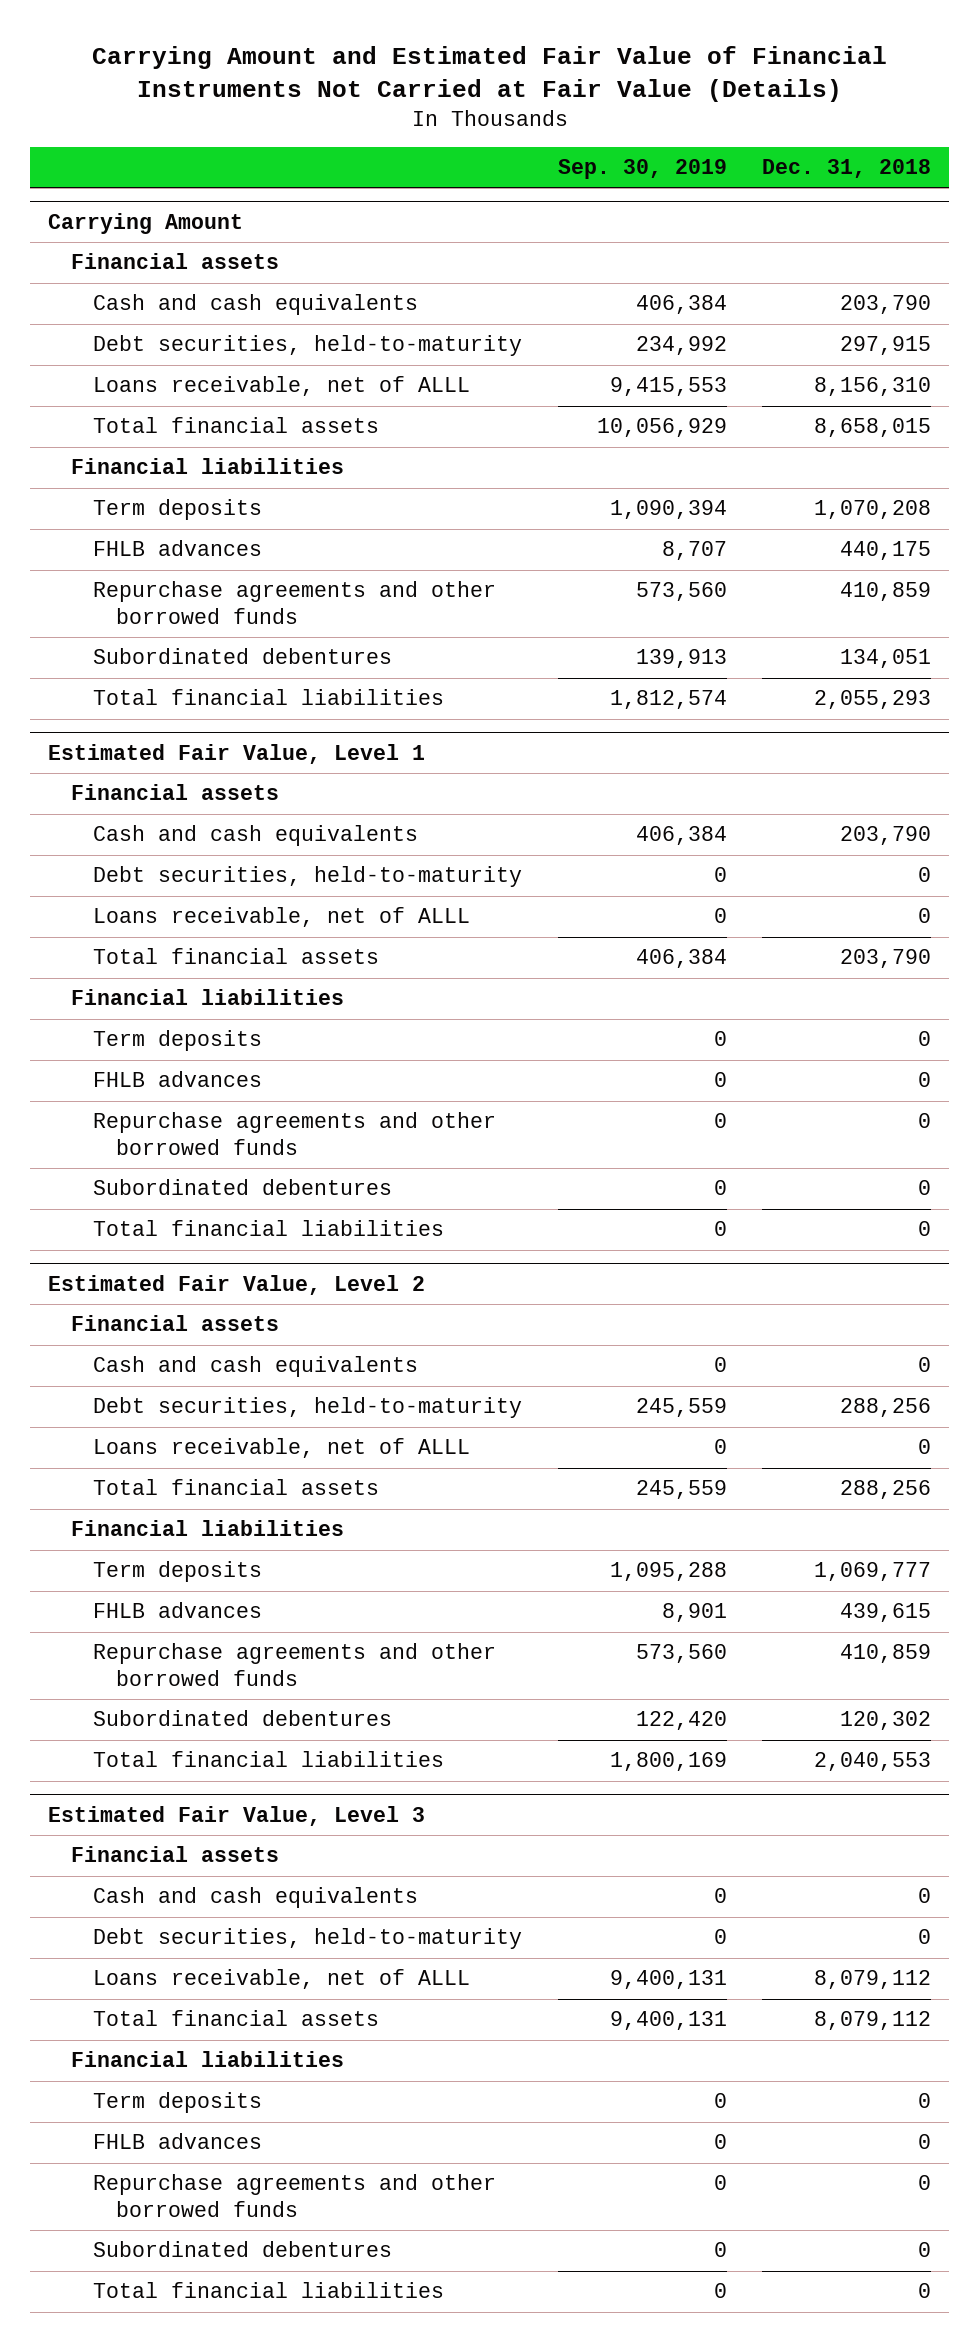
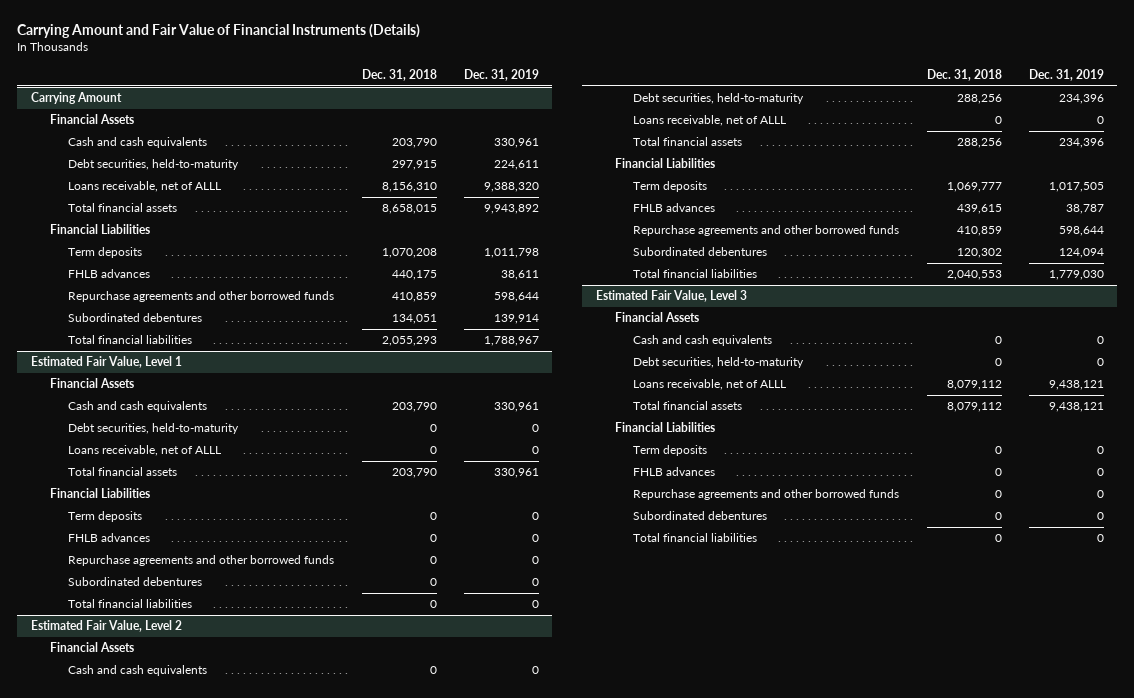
- Carrying Amount and Estimated Fair Value of Financial Instruments Not Carried at Fair Value (Details)
+ Carrying Amount and Fair Value of Financial Instruments (Details)
- | Sep. 30, 2019 | Dec. 31, 2018
+ | Dec. 31, 2018 | Dec. 31, 2019
@ Carrying Amount
- Financial assets
+ Financial Assets
- Financial liabilities
+ Financial Liabilities
@ Estimated Fair Value, Level 1
- Financial assets
+ Financial Assets
- Financial liabilities
+ Financial Liabilities
@ Estimated Fair Value, Level 2
- Financial assets
+ Financial Assets
- Financial liabilities
+ Financial Liabilities
@ Estimated Fair Value, Level 3
- Financial assets
+ Financial Assets
- Financial liabilities
+ Financial Liabilities

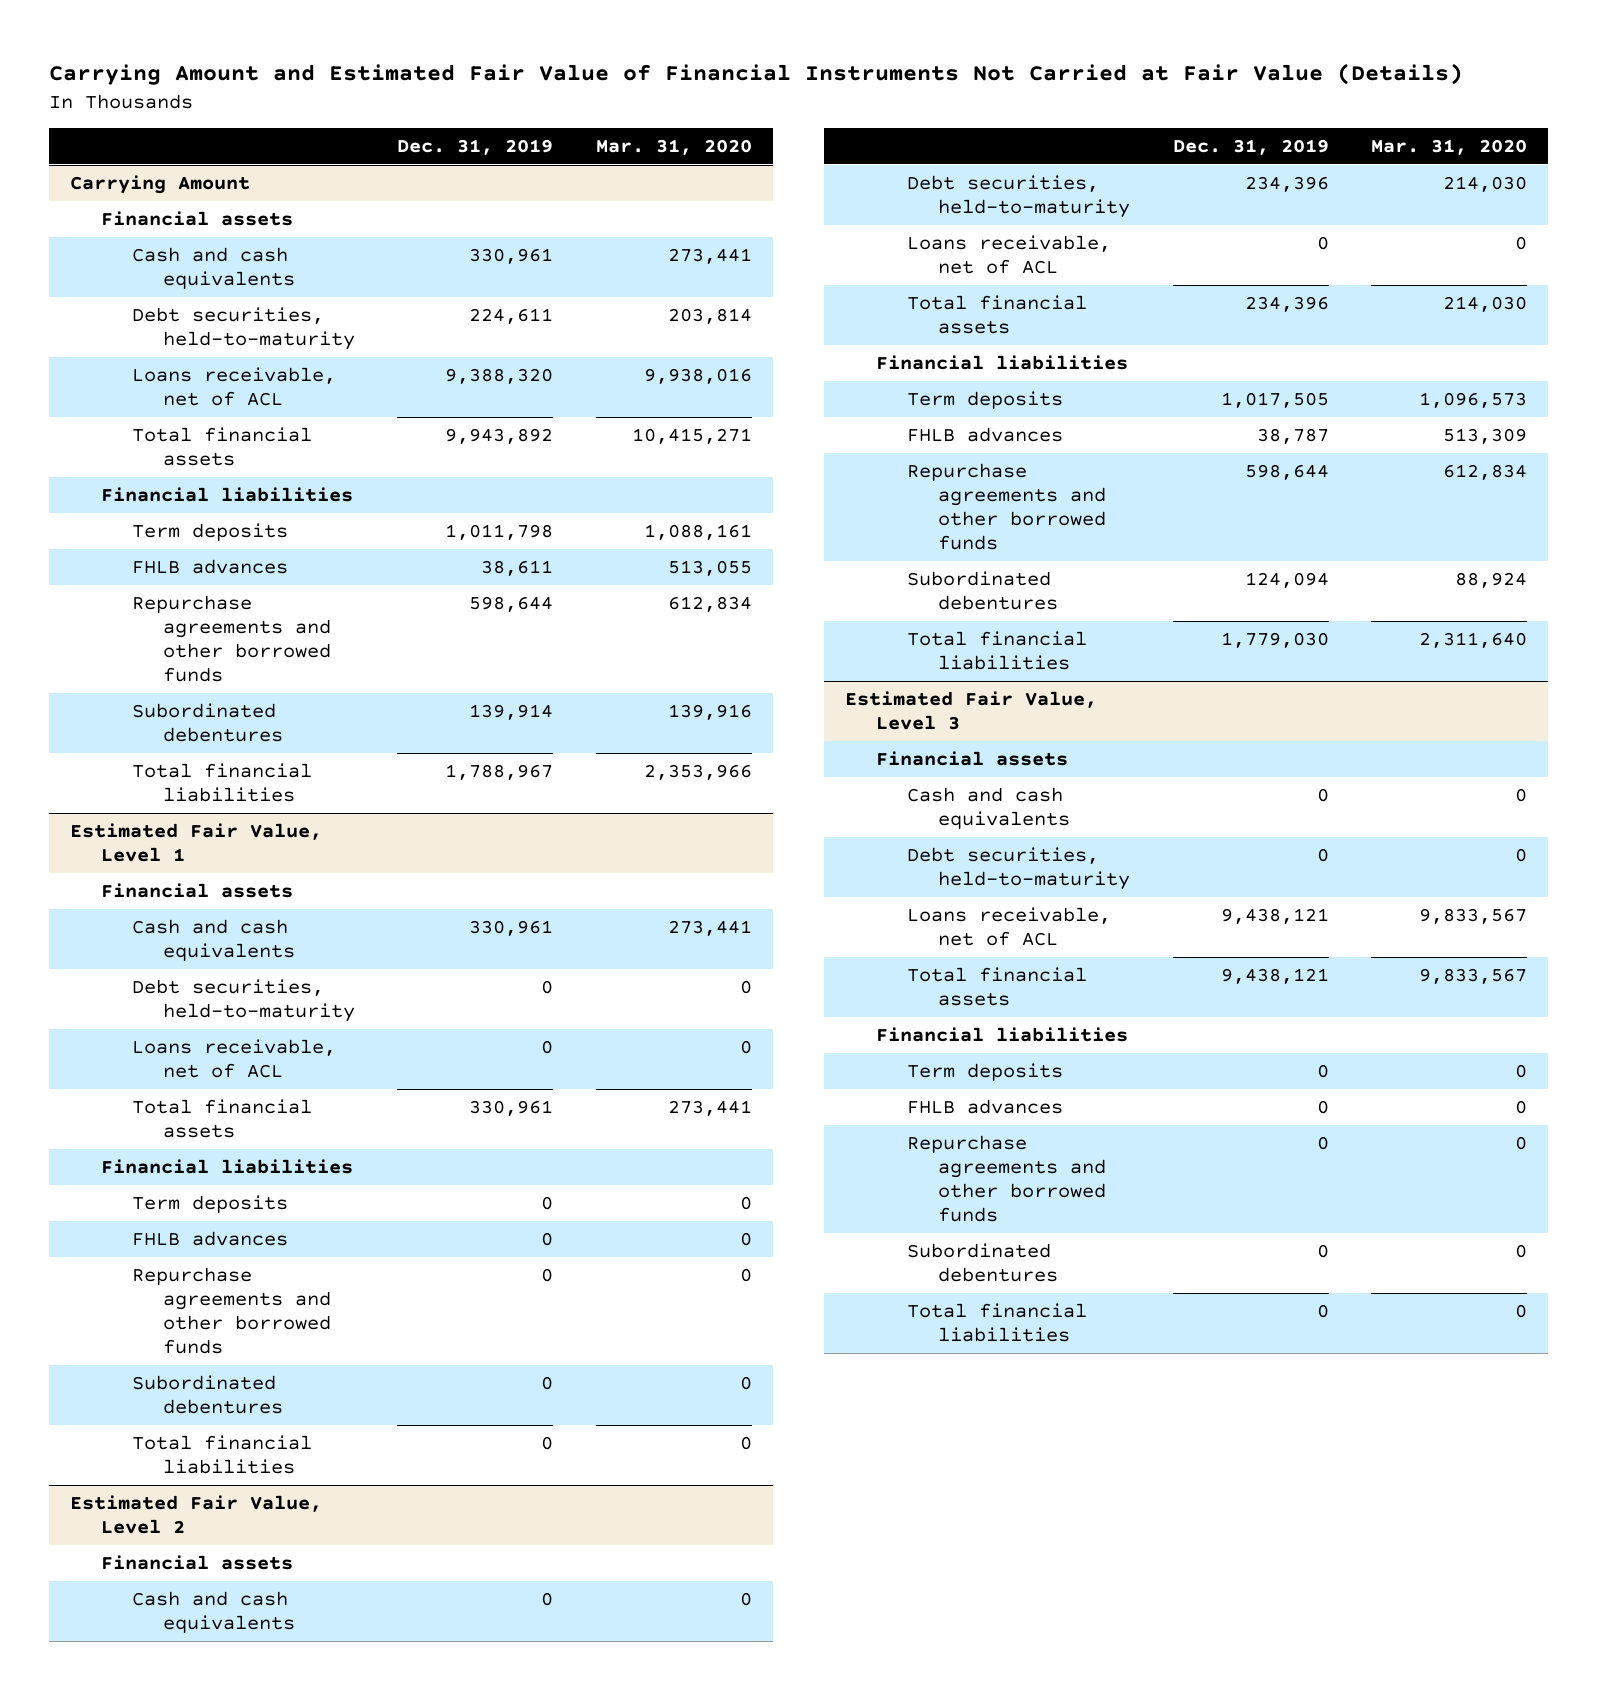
- Carrying Amount and Fair Value of Financial Instruments (Details)
+ Carrying Amount and Estimated Fair Value of Financial Instruments Not Carried at Fair Value (Details)
- | Dec. 31, 2018 | Dec. 31, 2019
+ | Dec. 31, 2019 | Mar. 31, 2020
@ Carrying Amount
- Financial Assets
+ Financial assets
- Loans receivable, net of ALLL | 8,156,310 | 9,388,320
+ Loans receivable, net of ACL | 9,388,320 | 9,938,016
- Financial Liabilities
+ Financial liabilities
@ Estimated Fair Value, Level 1
- Financial Assets
+ Financial assets
- Loans receivable, net of ALLL | 0 | 0
+ Loans receivable, net of ACL | 0 | 0
- Financial Liabilities
+ Financial liabilities
@ Estimated Fair Value, Level 2
- Financial Assets
+ Financial assets
- Loans receivable, net of ALLL | 0 | 0
+ Loans receivable, net of ACL | 0 | 0
- Financial Liabilities
+ Financial liabilities
@ Estimated Fair Value, Level 3
- Financial Assets
+ Financial assets
- Loans receivable, net of ALLL | 8,079,112 | 9,438,121
+ Loans receivable, net of ACL | 9,438,121 | 9,833,567
- Financial Liabilities
+ Financial liabilities

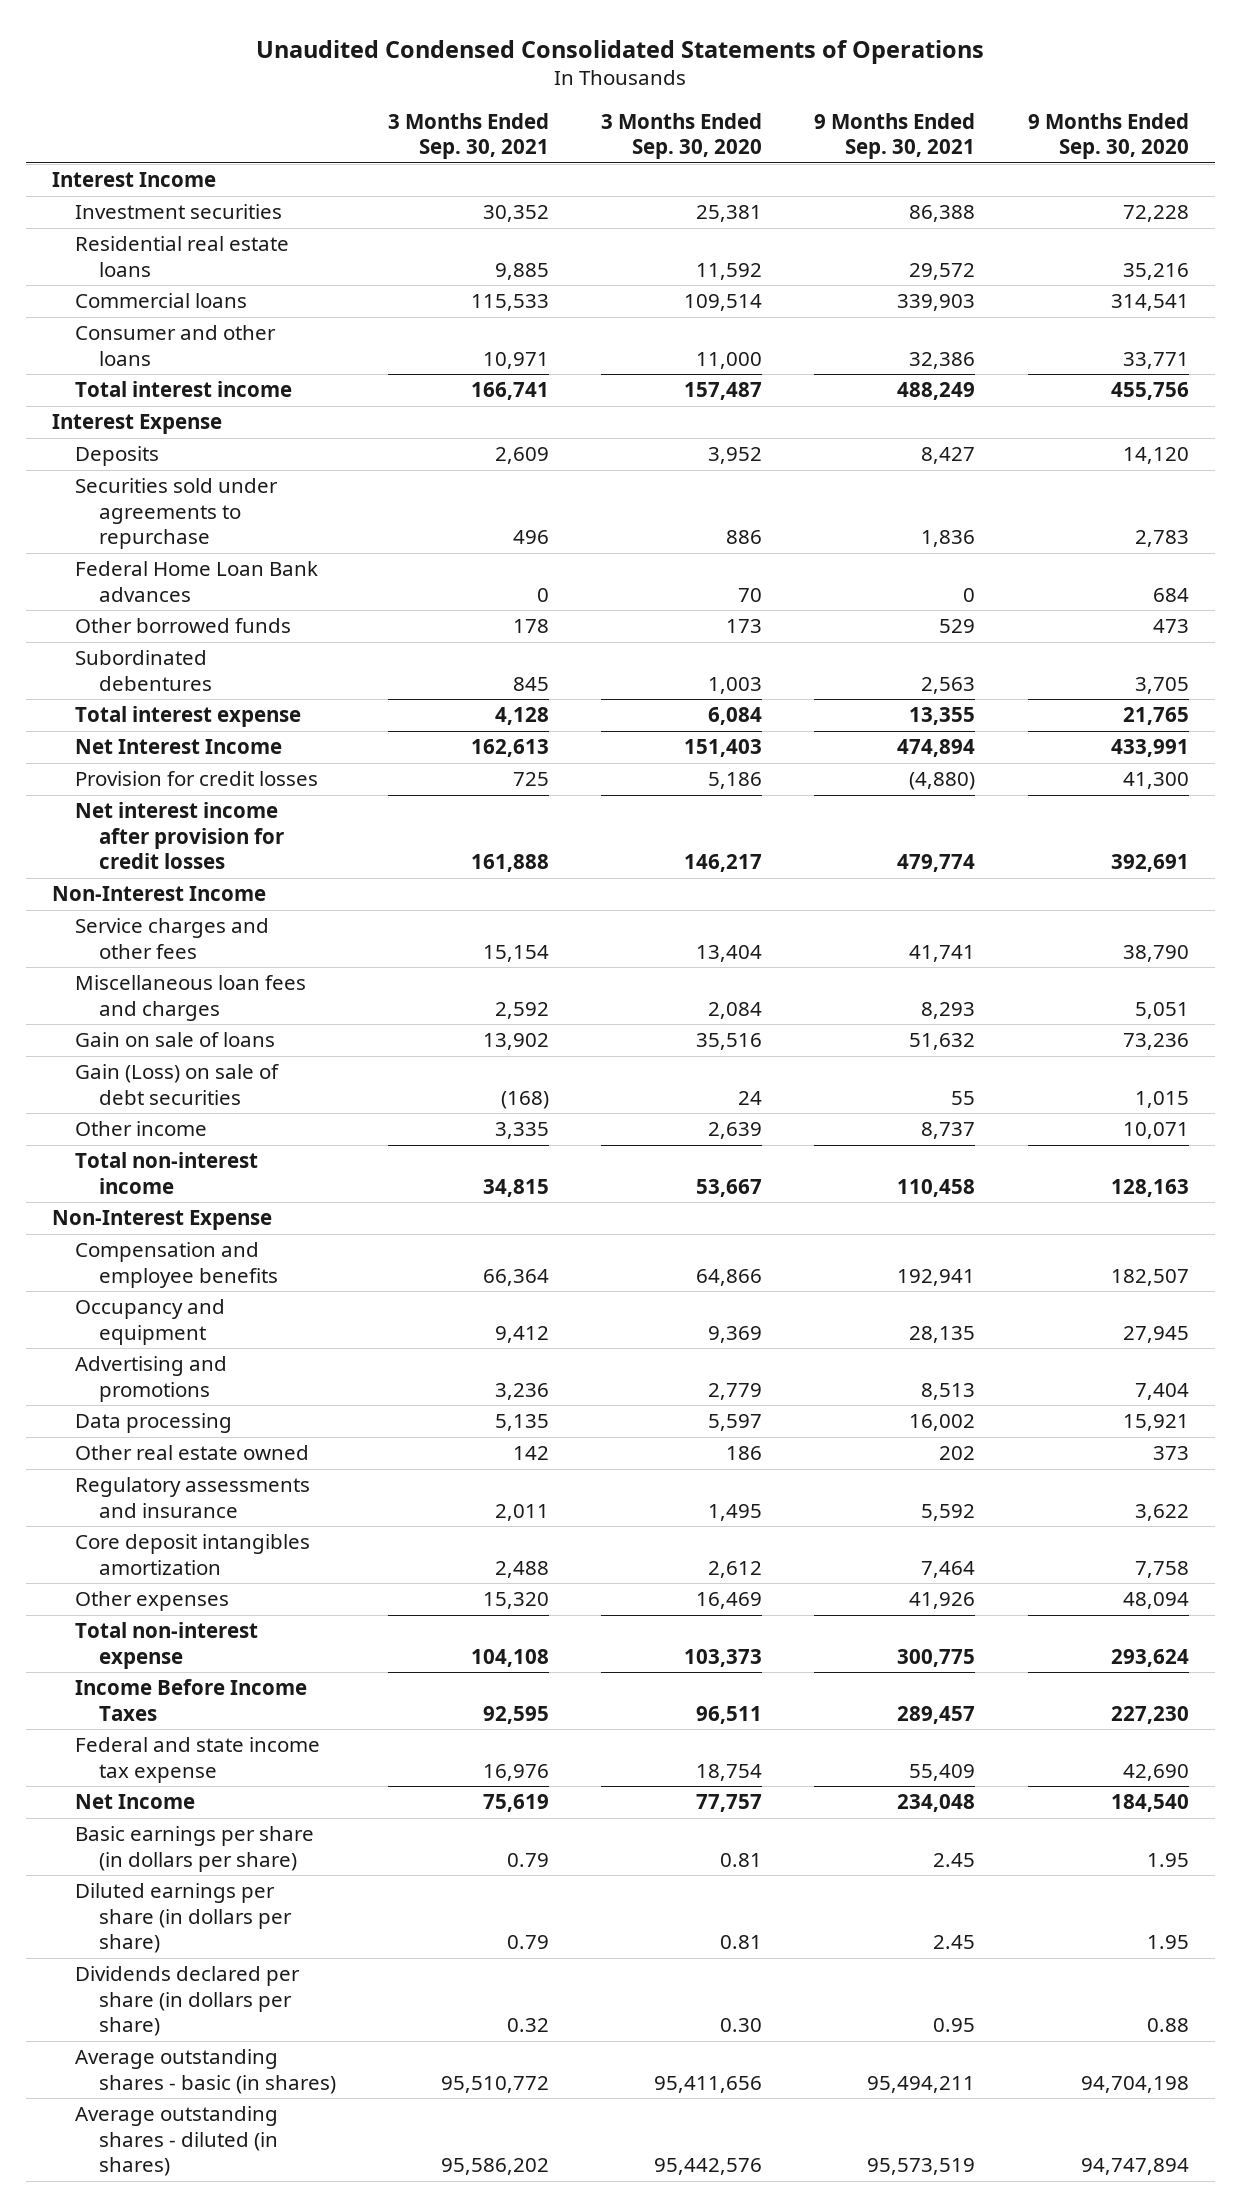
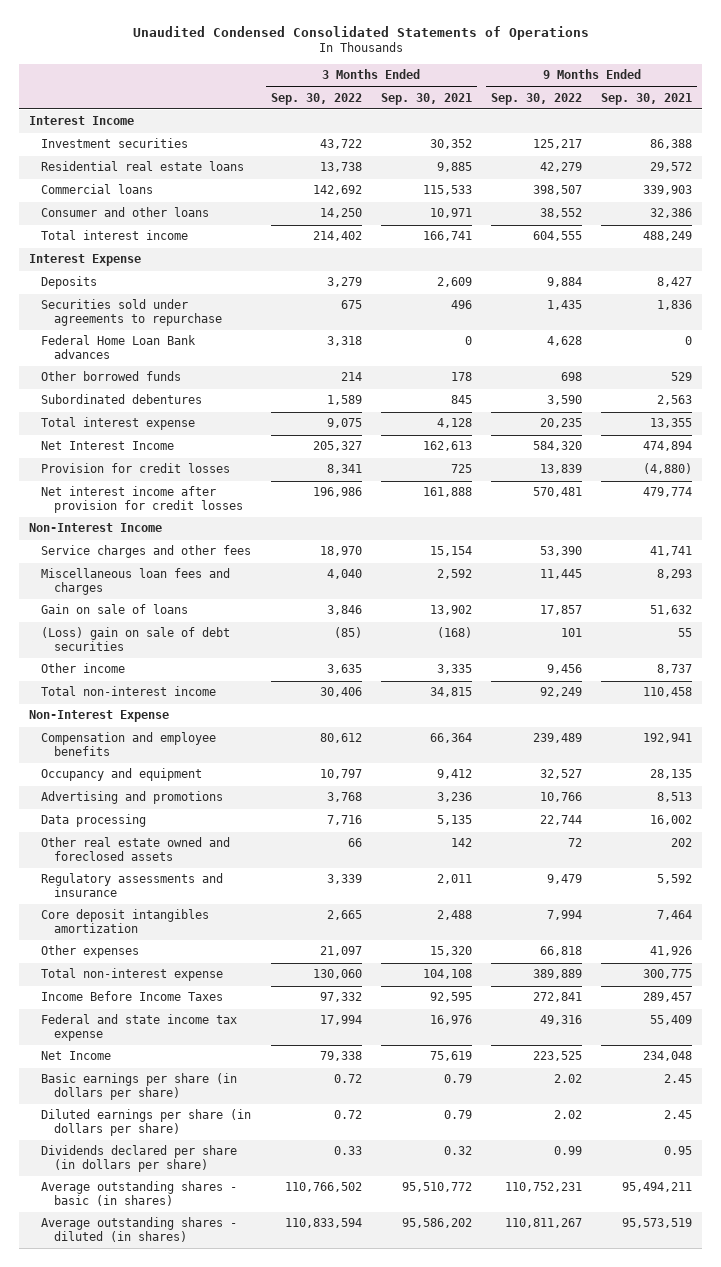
- | 3 Months Ended Sep. 30, 2021 | 3 Months Ended Sep. 30, 2020 | 9 Months Ended Sep. 30, 2021 | 9 Months Ended Sep. 30, 2020
+ | 3 Months Ended Sep. 30, 2022 | 3 Months Ended Sep. 30, 2021 | 9 Months Ended Sep. 30, 2022 | 9 Months Ended Sep. 30, 2021
- Gain (Loss) on sale of debt securities | (168) | 24 | 55 | 1,015
+ (Loss) gain on sale of debt securities | (85) | (168) | 101 | 55
- Other real estate owned | 142 | 186 | 202 | 373
+ Other real estate owned and foreclosed assets | 66 | 142 | 72 | 202

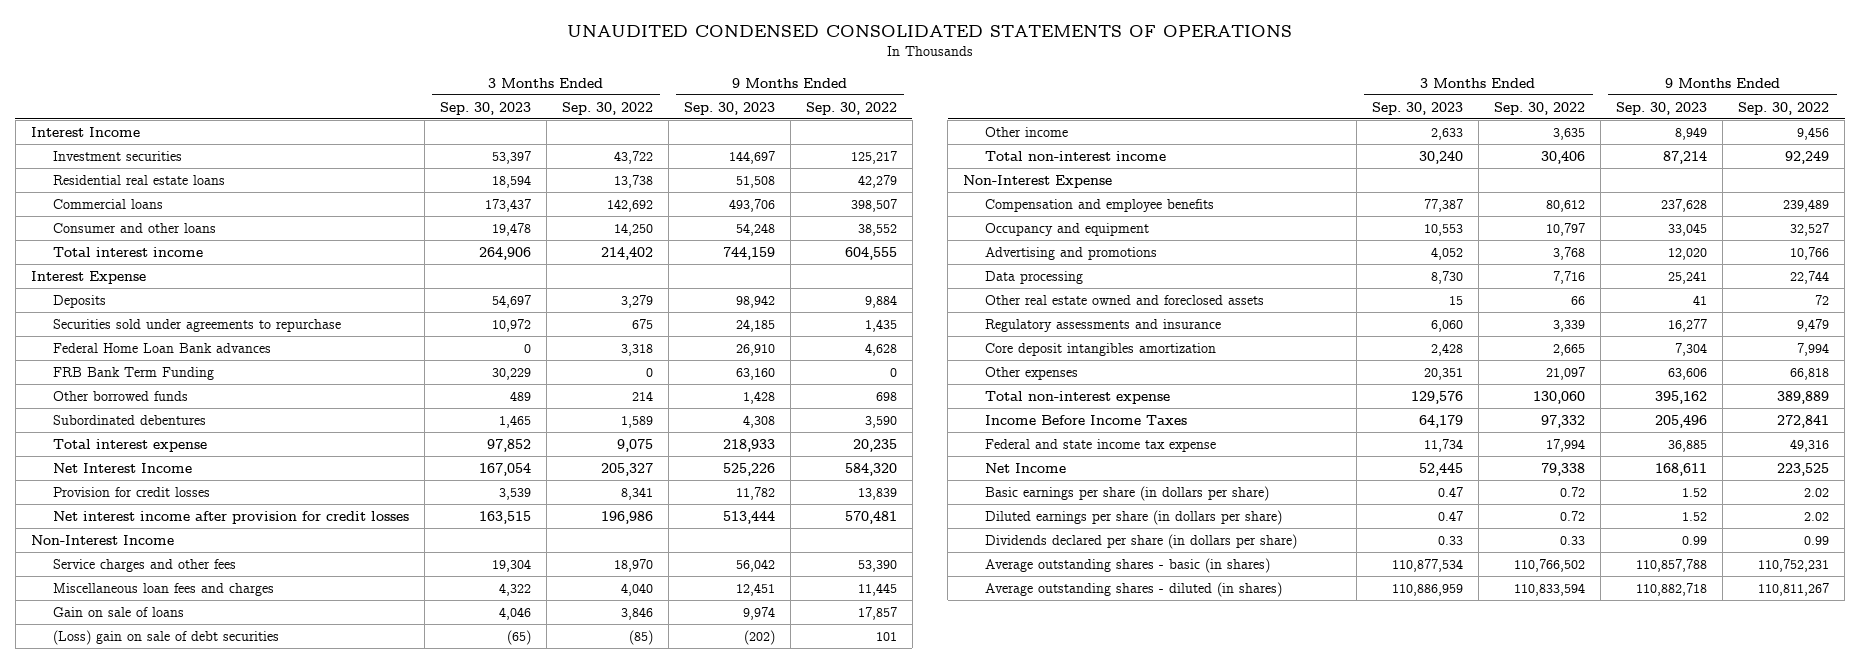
- Unaudited Condensed Consolidated Statements of Operations
+ UNAUDITED CONDENSED CONSOLIDATED STATEMENTS OF OPERATIONS
- | 3 Months Ended Sep. 30, 2022 | 3 Months Ended Sep. 30, 2021 | 9 Months Ended Sep. 30, 2022 | 9 Months Ended Sep. 30, 2021
+ | 3 Months Ended Sep. 30, 2023 | 3 Months Ended Sep. 30, 2022 | 9 Months Ended Sep. 30, 2023 | 9 Months Ended Sep. 30, 2022
+ FRB Bank Term Funding | 30,229 | 0 | 63,160 | 0

